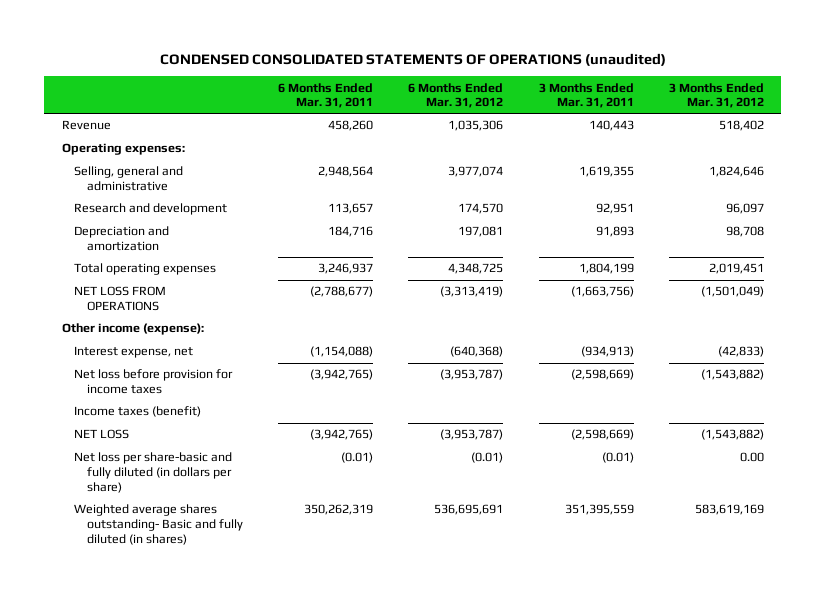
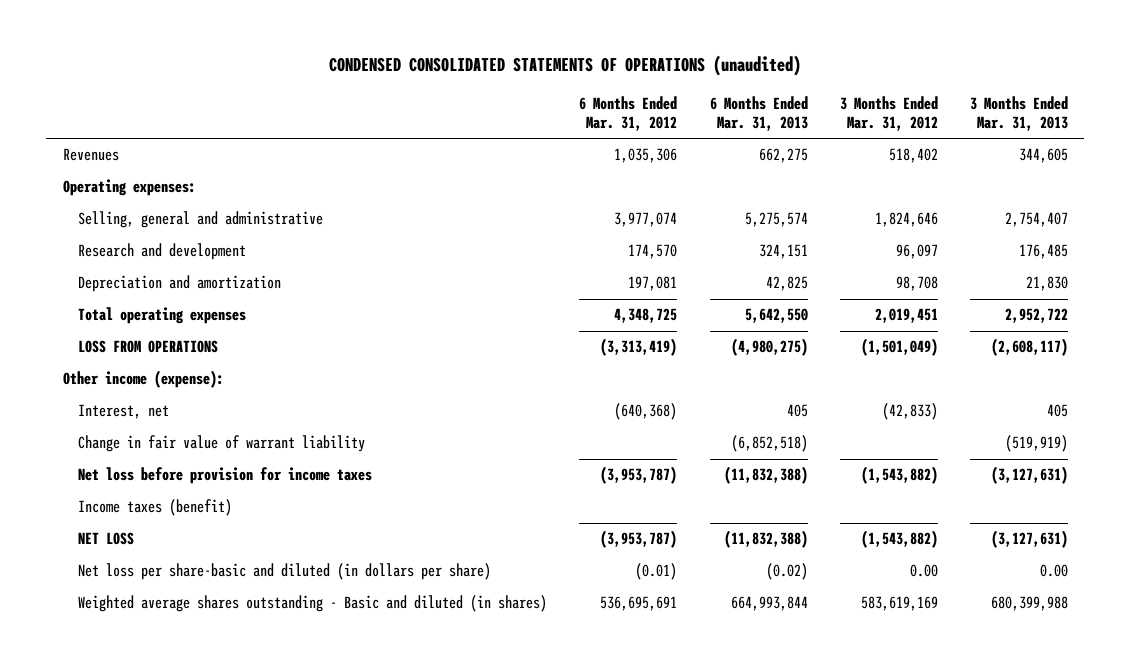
- | 6 Months Ended Mar. 31, 2011 | 6 Months Ended Mar. 31, 2012 | 3 Months Ended Mar. 31, 2011 | 3 Months Ended Mar. 31, 2012
+ | 6 Months Ended Mar. 31, 2012 | 6 Months Ended Mar. 31, 2013 | 3 Months Ended Mar. 31, 2012 | 3 Months Ended Mar. 31, 2013
- Revenue | 458,260 | 1,035,306 | 140,443 | 518,402
+ Revenues | 1,035,306 | 662,275 | 518,402 | 344,605
- NET LOSS FROM OPERATIONS | (2,788,677) | (3,313,419) | (1,663,756) | (1,501,049)
+ LOSS FROM OPERATIONS | (3,313,419) | (4,980,275) | (1,501,049) | (2,608,117)
- Interest expense, net | (1,154,088) | (640,368) | (934,913) | (42,833)
+ Interest, net | (640,368) | 405 | (42,833) | 405
+ Change in fair value of warrant liability | | (6,852,518) | | (519,919)
- Net loss per share-basic and fully diluted (in dollars per share) | (0.01) | (0.01) | (0.01) | 0.00
- Weighted average shares outstanding- Basic and fully diluted (in shares) | 350,262,319 | 536,695,691 | 351,395,559 | 583,619,169
+ Net loss per share-basic and diluted (in dollars per share) | (0.01) | (0.02) | 0.00 | 0.00
+ Weighted average shares outstanding - Basic and diluted (in shares) | 536,695,691 | 664,993,844 | 583,619,169 | 680,399,988

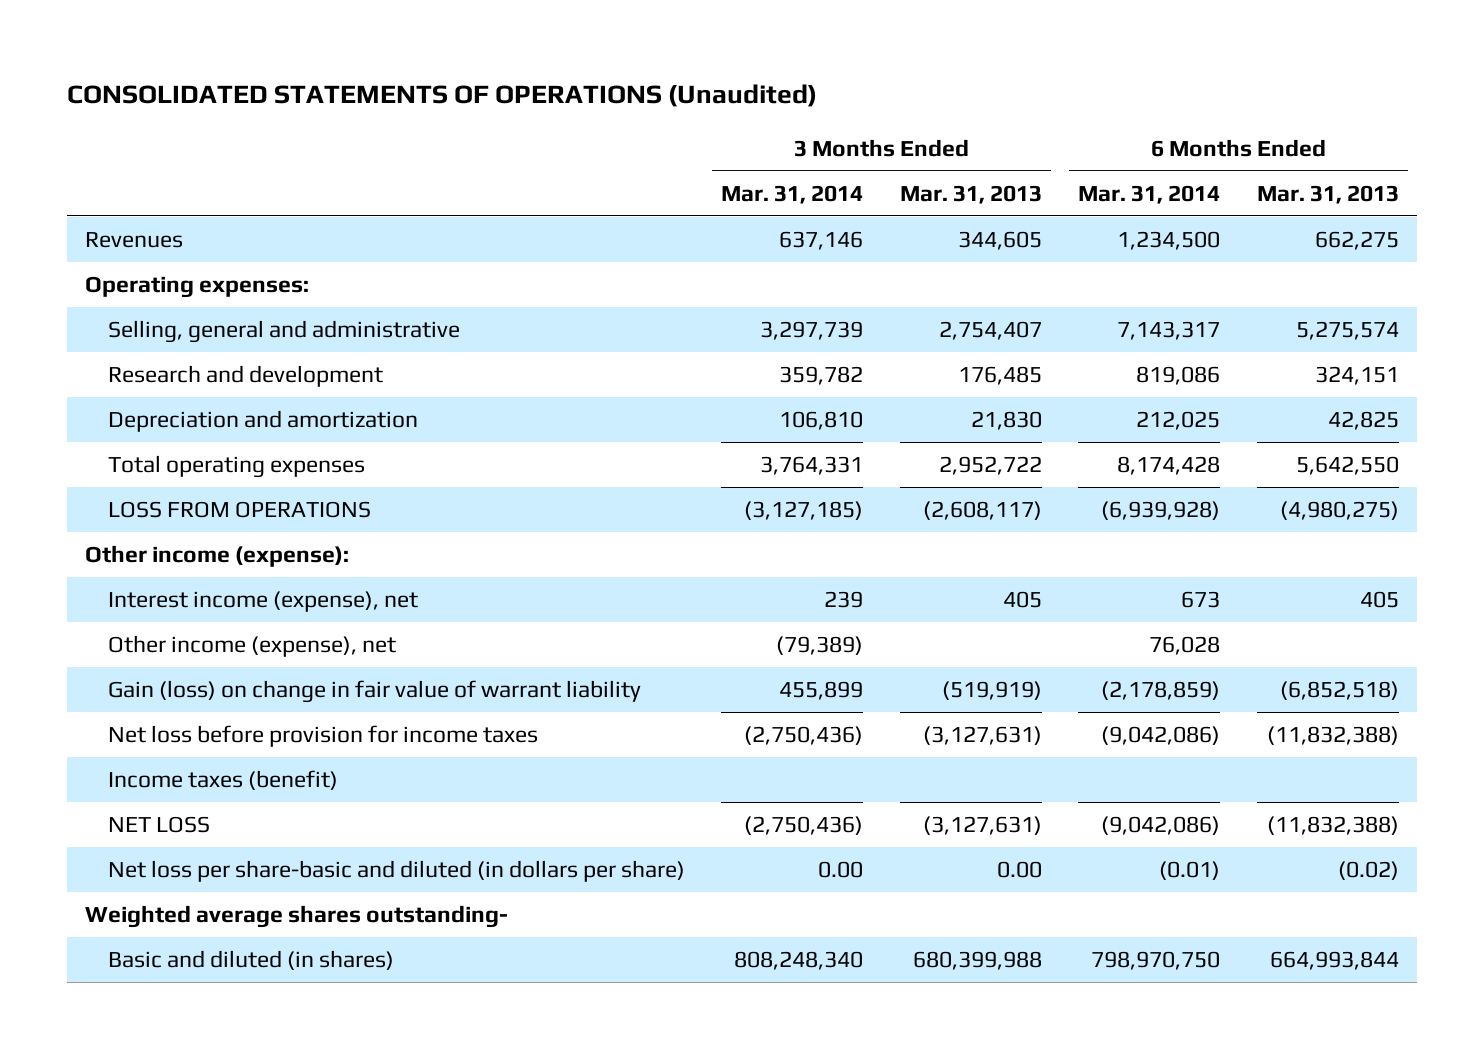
- CONDENSED CONSOLIDATED STATEMENTS OF OPERATIONS (unaudited)
+ CONSOLIDATED STATEMENTS OF OPERATIONS (Unaudited)
- | 6 Months Ended Mar. 31, 2012 | 6 Months Ended Mar. 31, 2013 | 3 Months Ended Mar. 31, 2012 | 3 Months Ended Mar. 31, 2013
+ | 3 Months Ended Mar. 31, 2014 | 3 Months Ended Mar. 31, 2013 | 6 Months Ended Mar. 31, 2014 | 6 Months Ended Mar. 31, 2013
- Interest, net | (640,368) | 405 | (42,833) | 405
- Change in fair value of warrant liability | | (6,852,518) | | (519,919)
+ Interest income (expense), net | 239 | 405 | 673 | 405
+ Other income (expense), net | (79,389) | | 76,028 |
+ Gain (loss) on change in fair value of warrant liability | 455,899 | (519,919) | (2,178,859) | (6,852,518)
- Weighted average shares outstanding - Basic and diluted (in shares) | 536,695,691 | 664,993,844 | 583,619,169 | 680,399,988
+ Weighted average shares outstanding-
+ Basic and diluted (in shares) | 808,248,340 | 680,399,988 | 798,970,750 | 664,993,844

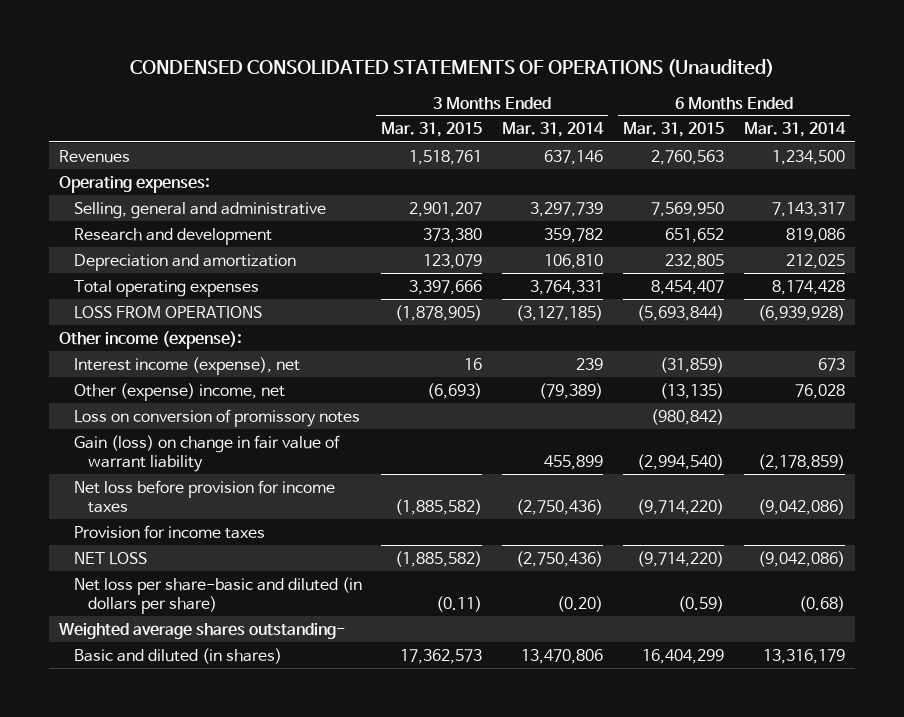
- CONSOLIDATED STATEMENTS OF OPERATIONS (Unaudited)
+ CONDENSED CONSOLIDATED STATEMENTS OF OPERATIONS (Unaudited)
- | 3 Months Ended Mar. 31, 2014 | 3 Months Ended Mar. 31, 2013 | 6 Months Ended Mar. 31, 2014 | 6 Months Ended Mar. 31, 2013
+ | 3 Months Ended Mar. 31, 2015 | 3 Months Ended Mar. 31, 2014 | 6 Months Ended Mar. 31, 2015 | 6 Months Ended Mar. 31, 2014
- Other income (expense), net | (79,389) | | 76,028 |
+ Other (expense) income, net | (6,693) | (79,389) | (13,135) | 76,028
+ Loss on conversion of promissory notes | | | (980,842) |
- Income taxes (benefit)
+ Provision for income taxes
- Net loss per share-basic and diluted (in dollars per share) | 0.00 | 0.00 | (0.01) | (0.02)
+ Net loss per share-basic and diluted (in dollars per share) | (0.11) | (0.20) | (0.59) | (0.68)
- Basic and diluted (in shares) | 808,248,340 | 680,399,988 | 798,970,750 | 664,993,844
+ Basic and diluted (in shares) | 17,362,573 | 13,470,806 | 16,404,299 | 13,316,179

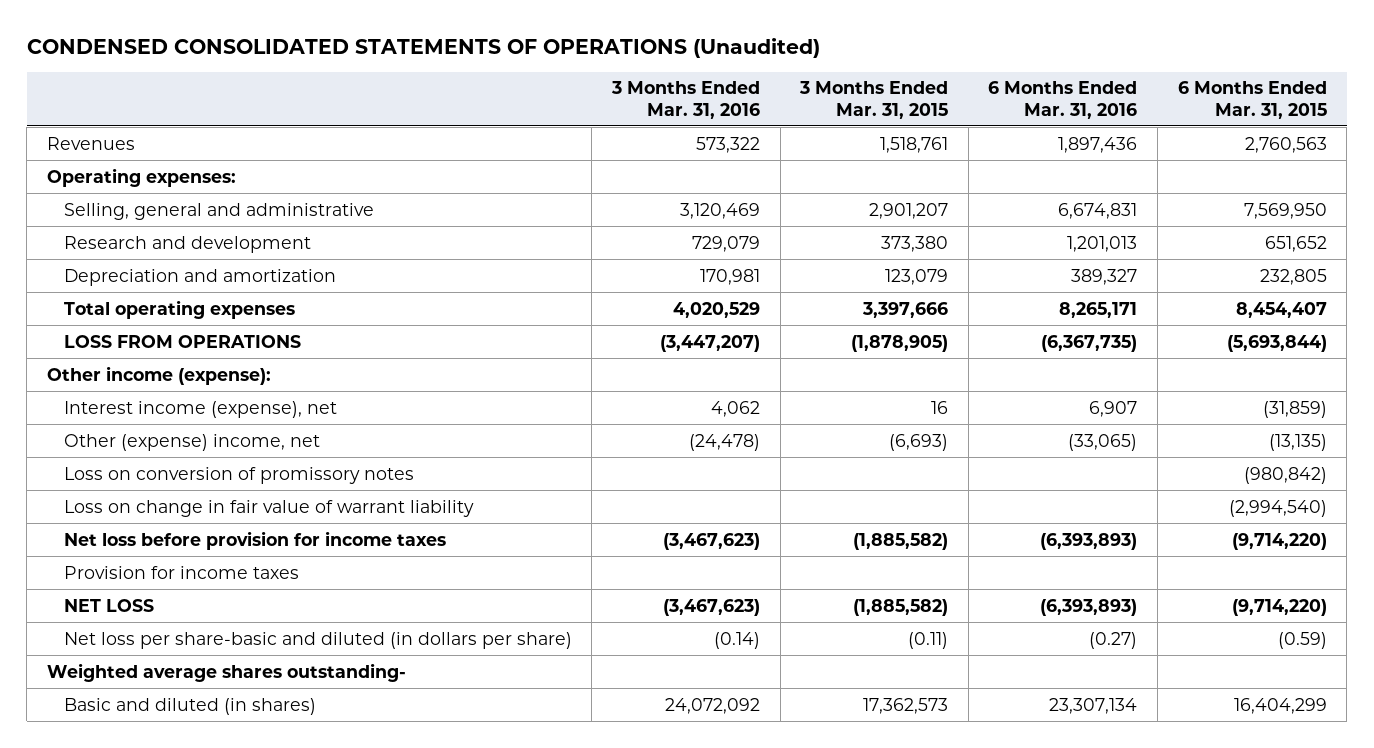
- | 3 Months Ended Mar. 31, 2015 | 3 Months Ended Mar. 31, 2014 | 6 Months Ended Mar. 31, 2015 | 6 Months Ended Mar. 31, 2014
+ | 3 Months Ended Mar. 31, 2016 | 3 Months Ended Mar. 31, 2015 | 6 Months Ended Mar. 31, 2016 | 6 Months Ended Mar. 31, 2015
- Gain (loss) on change in fair value of warrant liability | | 455,899 | (2,994,540) | (2,178,859)
+ Loss on change in fair value of warrant liability | | | | (2,994,540)

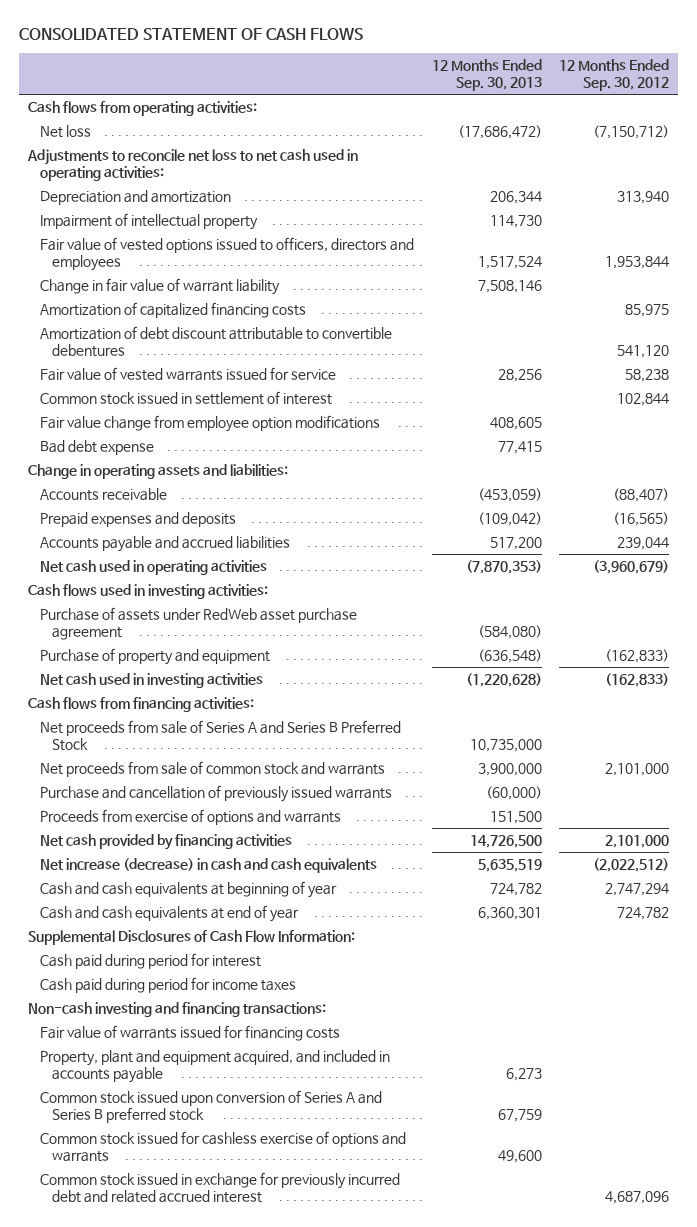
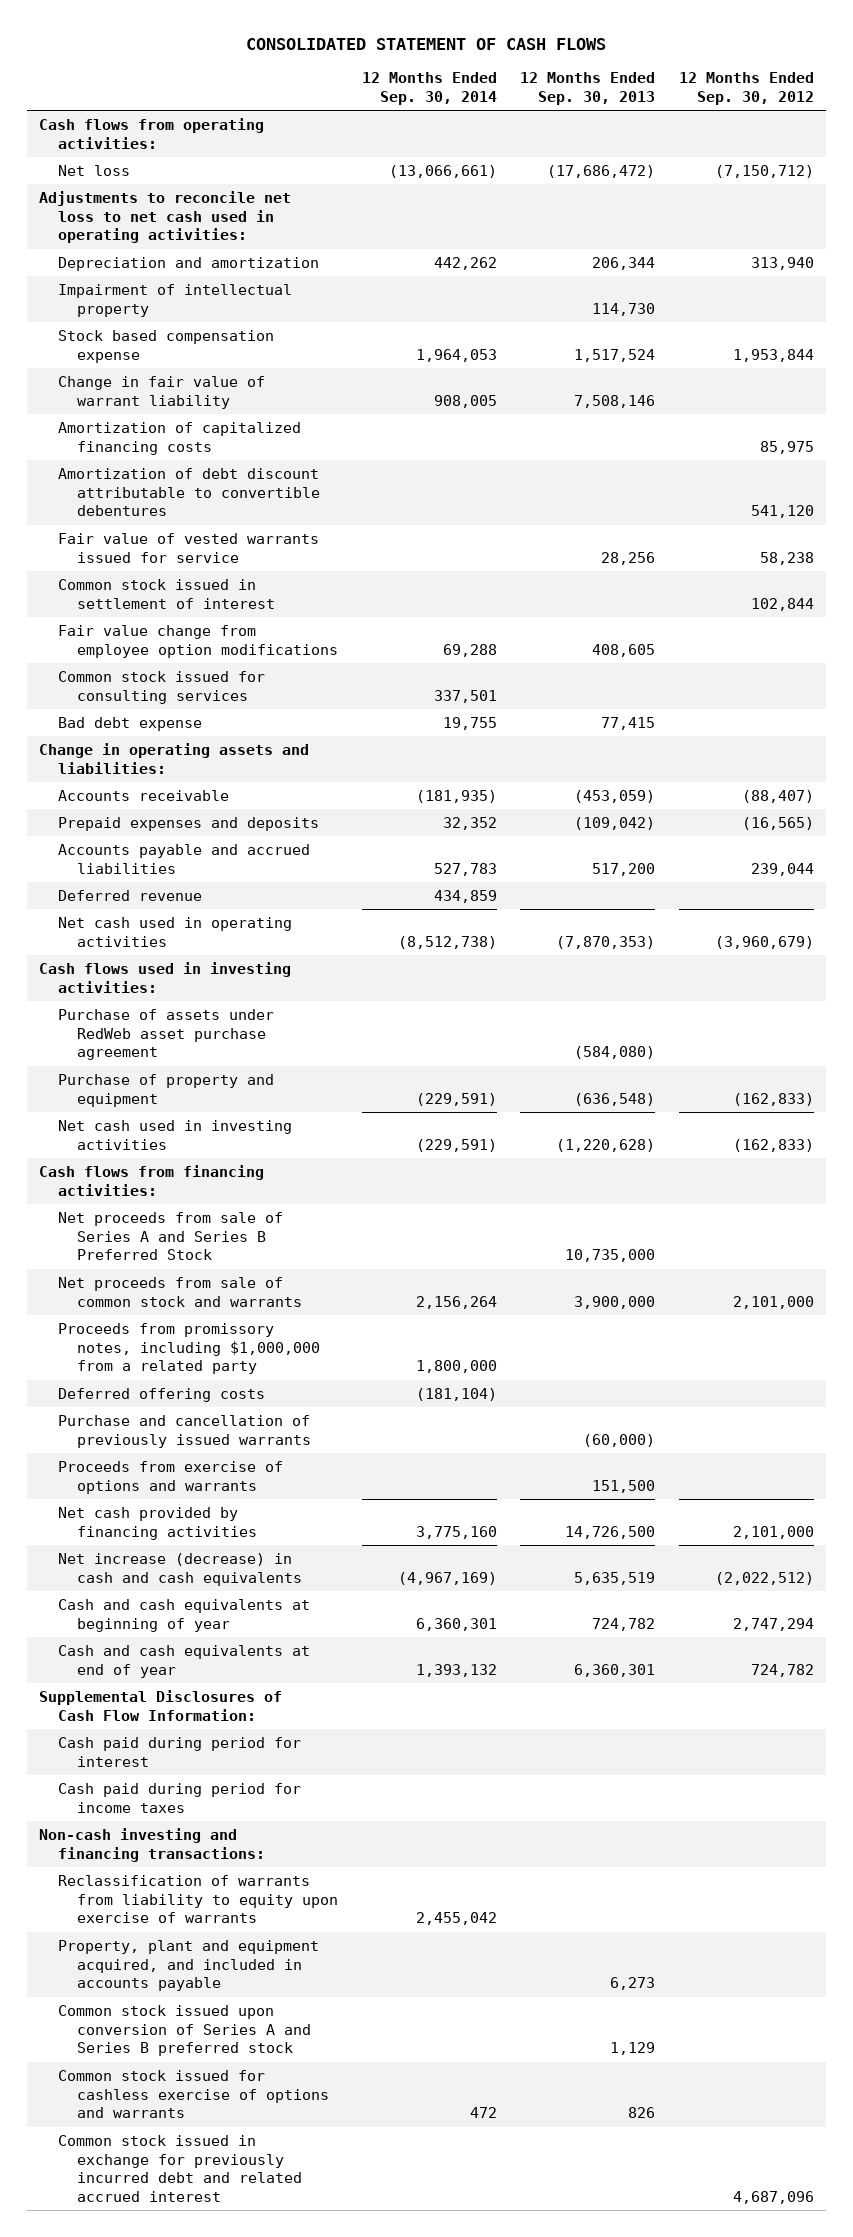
- | 12 Months Ended Sep. 30, 2013 | 12 Months Ended Sep. 30, 2012
+ | 12 Months Ended Sep. 30, 2014 | 12 Months Ended Sep. 30, 2013 | 12 Months Ended Sep. 30, 2012
- Fair value of vested options issued to officers, directors and employees | 1,517,524 | 1,953,844
+ Stock based compensation expense | 1,964,053 | 1,517,524 | 1,953,844
+ Common stock issued for consulting services | 337,501 | |
+ Deferred revenue | 434,859 | |
+ Proceeds from promissory notes, including $1,000,000 from a related party | 1,800,000 | |
+ Deferred offering costs | (181,104) | |
- Fair value of warrants issued for financing costs
+ Reclassification of warrants from liability to equity upon exercise of warrants | 2,455,042 | |
- Common stock issued upon conversion of Series A and Series B preferred stock | 67,759 |
- Common stock issued for cashless exercise of options and warrants | 49,600 |
+ Common stock issued upon conversion of Series A and Series B preferred stock | | 1,129 |
+ Common stock issued for cashless exercise of options and warrants | 472 | 826 |

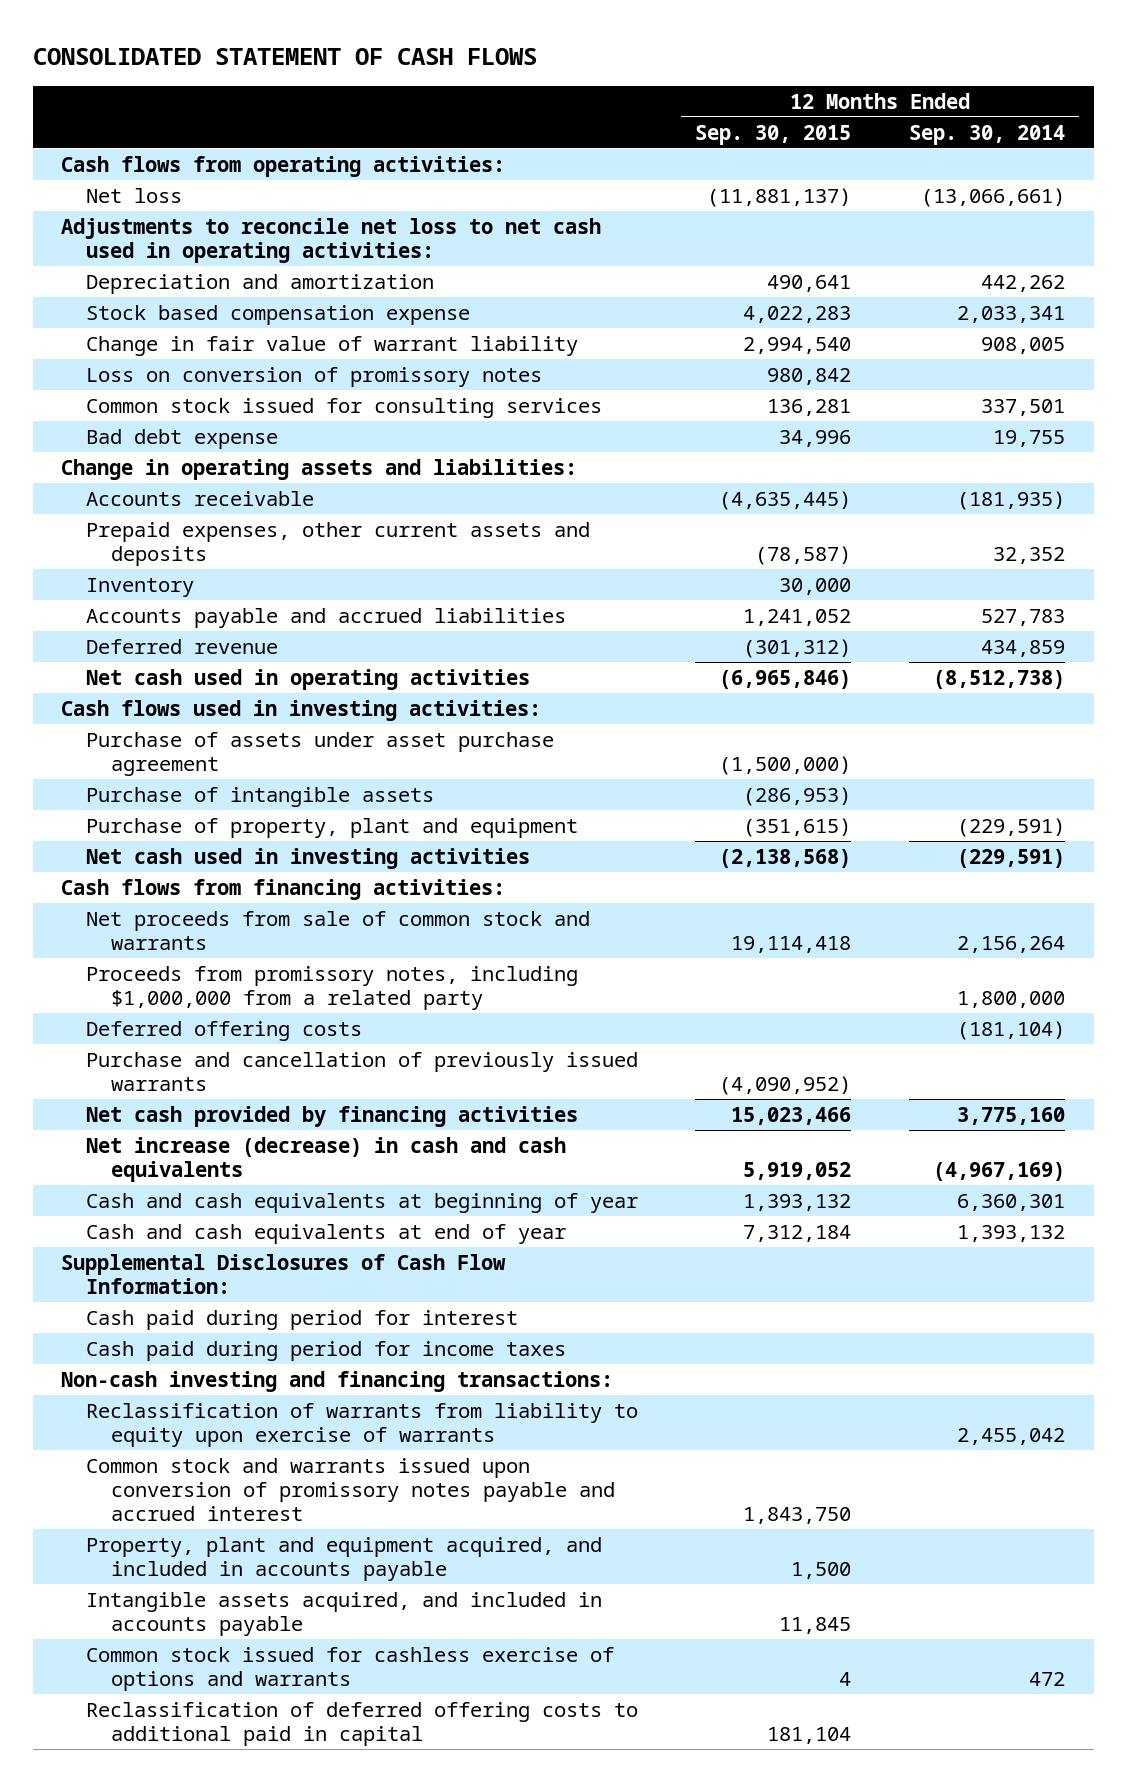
- | 12 Months Ended Sep. 30, 2014 | 12 Months Ended Sep. 30, 2013 | 12 Months Ended Sep. 30, 2012
+ | 12 Months Ended Sep. 30, 2015 | 12 Months Ended Sep. 30, 2014
- Impairment of intellectual property | | 114,730 |
- Stock based compensation expense | 1,964,053 | 1,517,524 | 1,953,844
+ Stock based compensation expense | 4,022,283 | 2,033,341
- Amortization of capitalized financing costs | | | 85,975
- Amortization of debt discount attributable to convertible debentures | | | 541,120
- Fair value of vested warrants issued for service | | 28,256 | 58,238
- Common stock issued in settlement of interest | | | 102,844
- Fair value change from employee option modifications | 69,288 | 408,605 |
+ Loss on conversion of promissory notes | 980,842 |
- Prepaid expenses and deposits | 32,352 | (109,042) | (16,565)
+ Prepaid expenses, other current assets and deposits | (78,587) | 32,352
+ Inventory | 30,000 |
- Purchase of assets under RedWeb asset purchase agreement | | (584,080) |
- Purchase of property and equipment | (229,591) | (636,548) | (162,833)
+ Purchase of assets under asset purchase agreement | (1,500,000) |
+ Purchase of intangible assets | (286,953) |
+ Purchase of property, plant and equipment | (351,615) | (229,591)
- Net proceeds from sale of Series A and Series B Preferred Stock | | 10,735,000 |
- Proceeds from exercise of options and warrants | | 151,500 |
+ Common stock and warrants issued upon conversion of promissory notes payable and accrued interest | 1,843,750 |
- Common stock issued upon conversion of Series A and Series B preferred stock | | 1,129 |
+ Intangible assets acquired, and included in accounts payable | 11,845 |
- Common stock issued in exchange for previously incurred debt and related accrued interest | | | 4,687,096
+ Reclassification of deferred offering costs to additional paid in capital | 181,104 |

